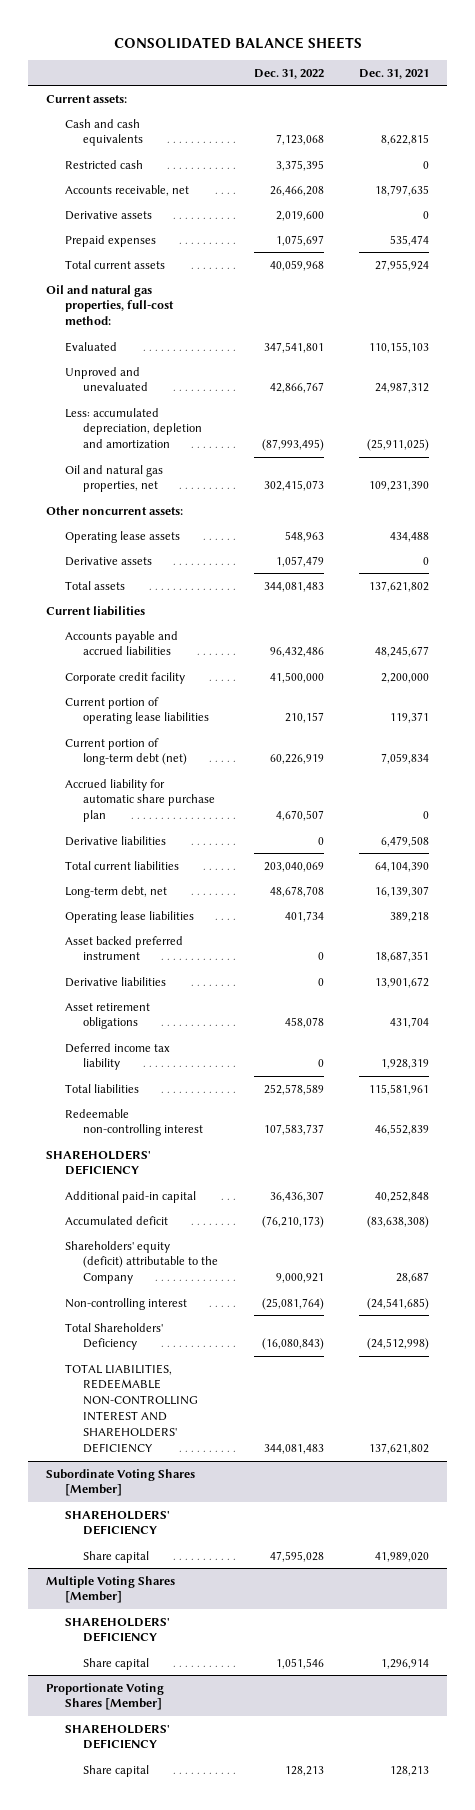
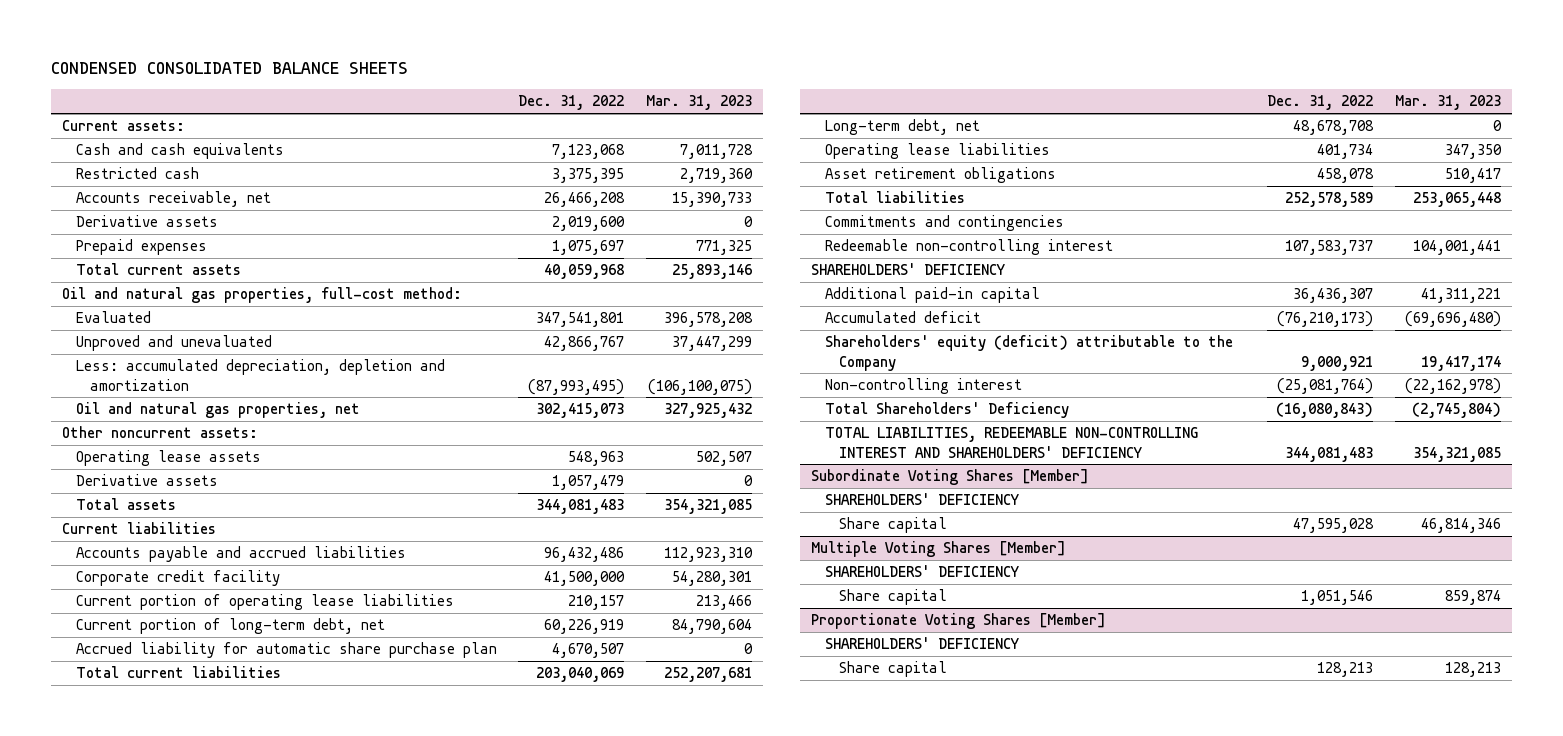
- CONSOLIDATED BALANCE SHEETS
+ CONDENSED CONSOLIDATED BALANCE SHEETS
- | Dec. 31, 2022 | Dec. 31, 2021
+ | Dec. 31, 2022 | Mar. 31, 2023
- Current portion of long-term debt (net) | 60,226,919 | 7,059,834
+ Current portion of long-term debt, net | 60,226,919 | 84,790,604
- Derivative liabilities | 0 | 6,479,508
- Asset backed preferred instrument | 0 | 18,687,351
- Derivative liabilities | 0 | 13,901,672
- Deferred income tax liability | 0 | 1,928,319
+ Commitments and contingencies

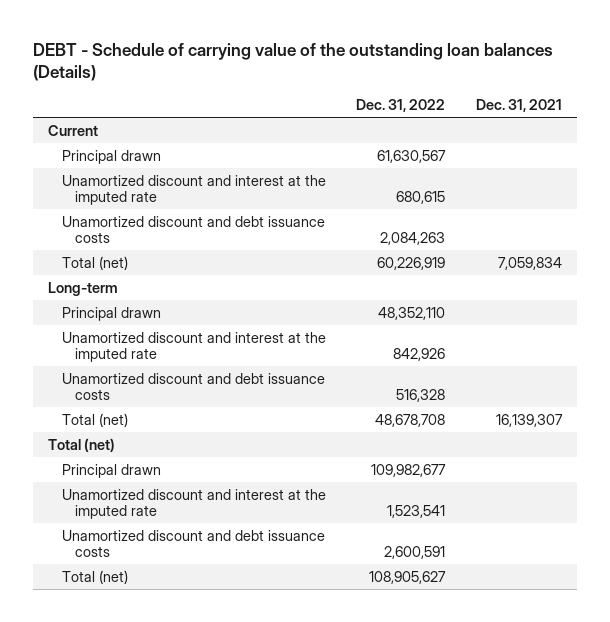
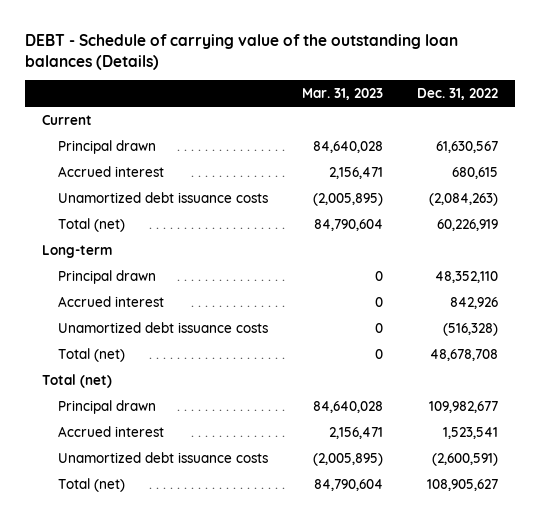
- | Dec. 31, 2022 | Dec. 31, 2021
+ | Mar. 31, 2023 | Dec. 31, 2022
- Unamortized discount and interest at the imputed rate | 680,615 |
- Unamortized discount and debt issuance costs | 2,084,263 |
+ Accrued interest | 2,156,471 | 680,615
+ Unamortized debt issuance costs | (2,005,895) | (2,084,263)
- Unamortized discount and interest at the imputed rate | 842,926 |
- Unamortized discount and debt issuance costs | 516,328 |
+ Accrued interest | 0 | 842,926
+ Unamortized debt issuance costs | 0 | (516,328)
- Unamortized discount and interest at the imputed rate | 1,523,541 |
- Unamortized discount and debt issuance costs | 2,600,591 |
+ Accrued interest | 2,156,471 | 1,523,541
+ Unamortized debt issuance costs | (2,005,895) | (2,600,591)

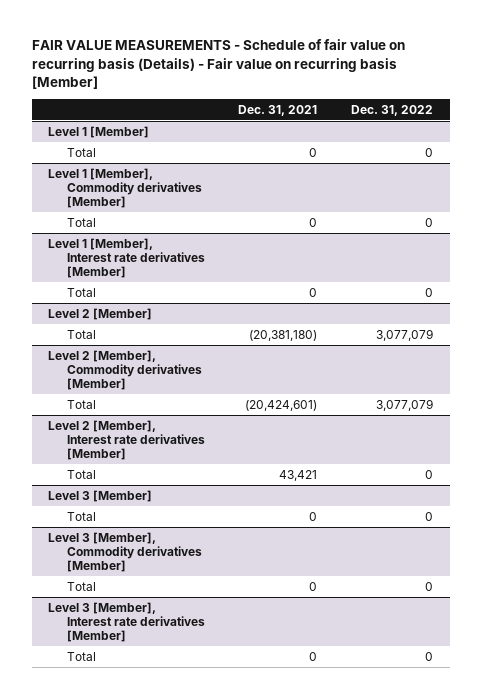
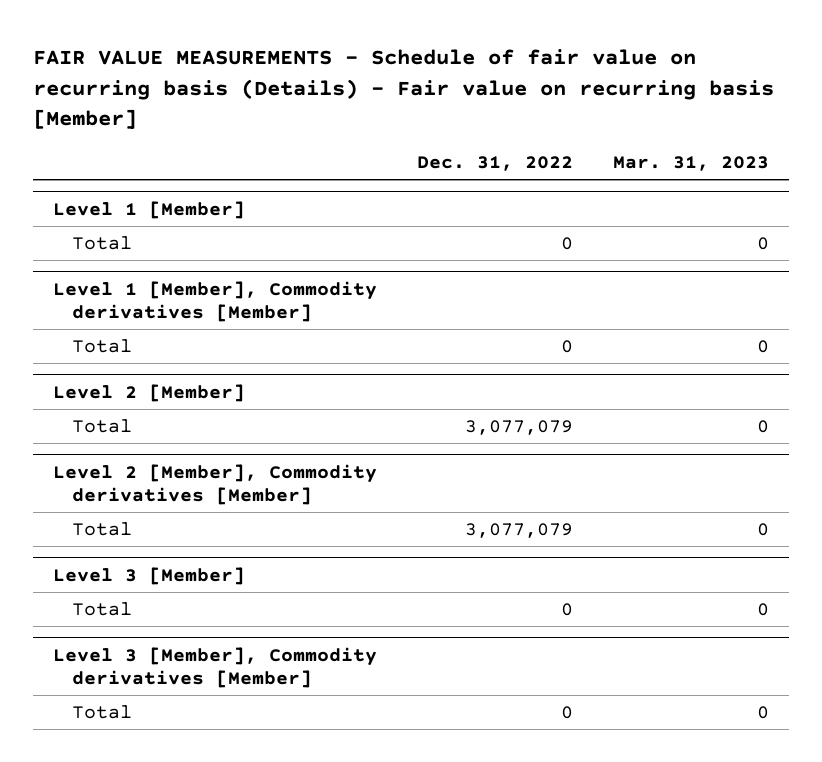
- | Dec. 31, 2021 | Dec. 31, 2022
+ | Dec. 31, 2022 | Mar. 31, 2023
- Level 1 [Member], Interest rate derivatives [Member]
- Total | 0 | 0
- Level 2 [Member], Interest rate derivatives [Member]
- Total | 43,421 | 0
- Level 3 [Member], Interest rate derivatives [Member]
- Total | 0 | 0

